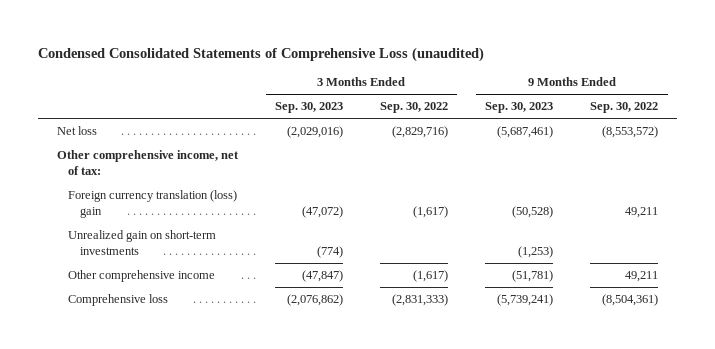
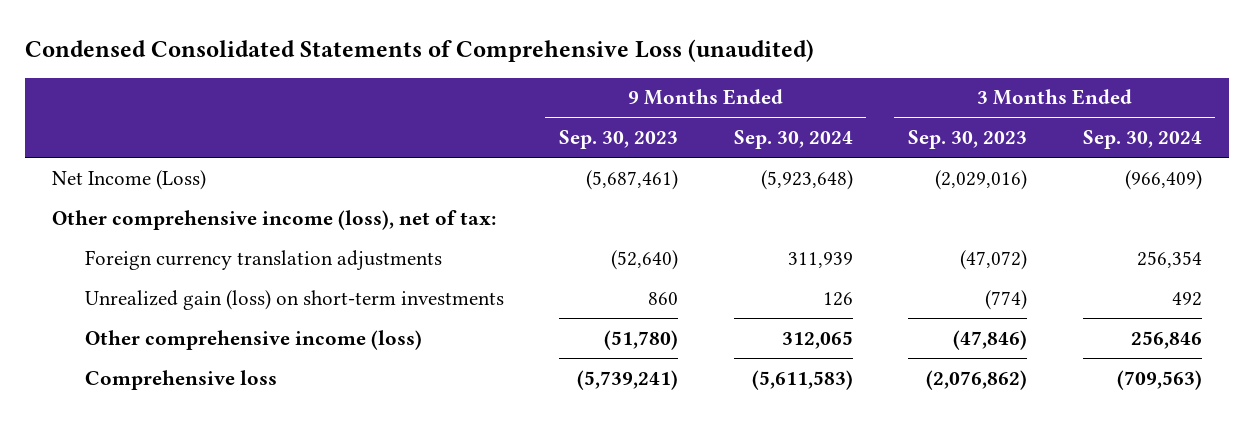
- | 3 Months Ended Sep. 30, 2023 | 3 Months Ended Sep. 30, 2022 | 9 Months Ended Sep. 30, 2023 | 9 Months Ended Sep. 30, 2022
+ | 9 Months Ended Sep. 30, 2023 | 9 Months Ended Sep. 30, 2024 | 3 Months Ended Sep. 30, 2023 | 3 Months Ended Sep. 30, 2024
- Net loss | (2,029,016) | (2,829,716) | (5,687,461) | (8,553,572)
- Other comprehensive income, net of tax:
- Foreign currency translation (loss) gain | (47,072) | (1,617) | (50,528) | 49,211
- Unrealized gain on short-term investments | (774) | | (1,253) |
- Other comprehensive income | (47,847) | (1,617) | (51,781) | 49,211
+ Net Income (Loss) | (5,687,461) | (5,923,648) | (2,029,016) | (966,409)
+ Other comprehensive income (loss), net of tax:
+ Foreign currency translation adjustments | (52,640) | 311,939 | (47,072) | 256,354
+ Unrealized gain (loss) on short-term investments | 860 | 126 | (774) | 492
+ Other comprehensive income (loss) | (51,780) | 312,065 | (47,846) | 256,846

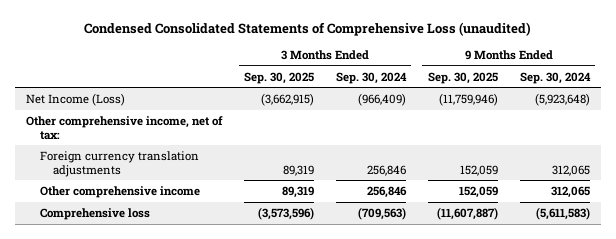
- | 9 Months Ended Sep. 30, 2023 | 9 Months Ended Sep. 30, 2024 | 3 Months Ended Sep. 30, 2023 | 3 Months Ended Sep. 30, 2024
+ | 3 Months Ended Sep. 30, 2025 | 3 Months Ended Sep. 30, 2024 | 9 Months Ended Sep. 30, 2025 | 9 Months Ended Sep. 30, 2024
- Other comprehensive income (loss), net of tax:
- Foreign currency translation adjustments | (52,640) | 311,939 | (47,072) | 256,354
- Unrealized gain (loss) on short-term investments | 860 | 126 | (774) | 492
- Other comprehensive income (loss) | (51,780) | 312,065 | (47,846) | 256,846
+ Other comprehensive income, net of tax:
+ Foreign currency translation adjustments | 89,319 | 256,846 | 152,059 | 312,065
+ Other comprehensive income | 89,319 | 256,846 | 152,059 | 312,065

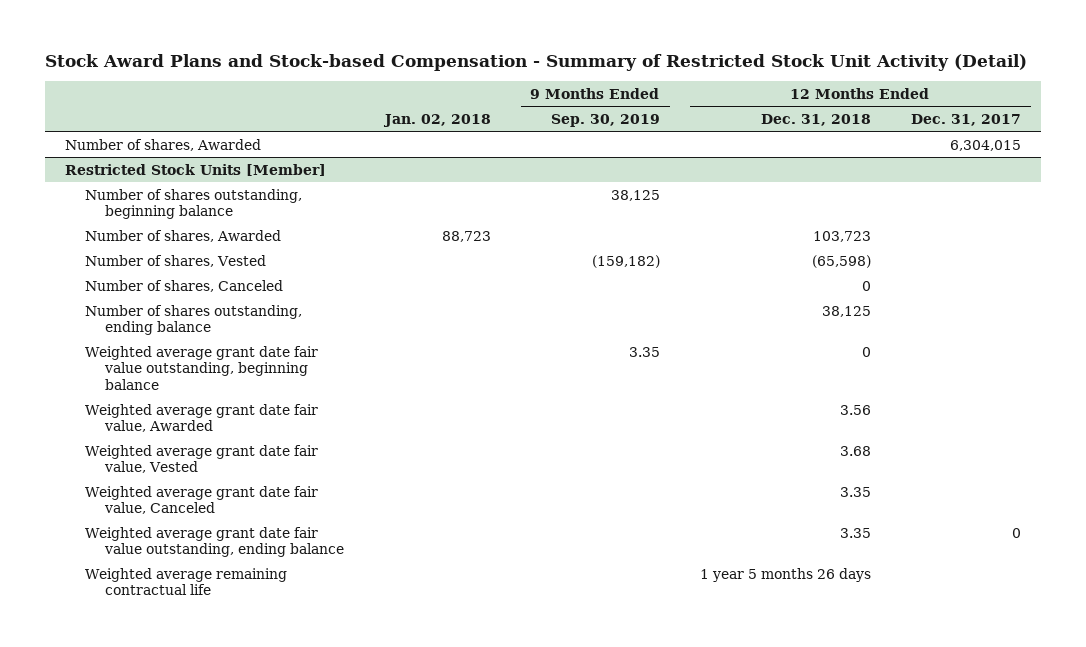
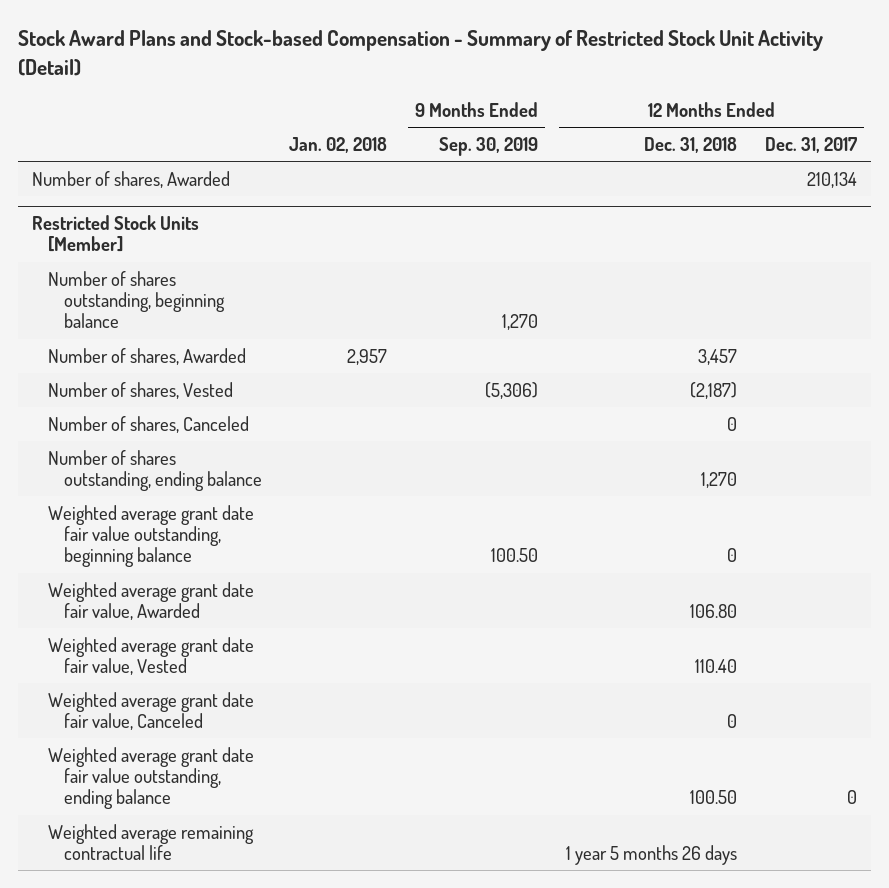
- Number of shares, Awarded | | | | 6,304,015
+ Number of shares, Awarded | | | | 210,134
@ Restricted Stock Units [Member]
- Number of shares outstanding, beginning balance | | 38,125 | |
- Number of shares, Awarded | 88,723 | | 103,723 |
- Number of shares, Vested | | (159,182) | (65,598) |
+ Number of shares outstanding, beginning balance | | 1,270 | |
+ Number of shares, Awarded | 2,957 | | 3,457 |
+ Number of shares, Vested | | (5,306) | (2,187) |
- Number of shares outstanding, ending balance | | | 38,125 |
- Weighted average grant date fair value outstanding, beginning balance | | 3.35 | 0 |
- Weighted average grant date fair value, Awarded | | | 3.56 |
- Weighted average grant date fair value, Vested | | | 3.68 |
- Weighted average grant date fair value, Canceled | | | 3.35 |
- Weighted average grant date fair value outstanding, ending balance | | | 3.35 | 0
+ Number of shares outstanding, ending balance | | | 1,270 |
+ Weighted average grant date fair value outstanding, beginning balance | | 100.50 | 0 |
+ Weighted average grant date fair value, Awarded | | | 106.80 |
+ Weighted average grant date fair value, Vested | | | 110.40 |
+ Weighted average grant date fair value, Canceled | | | 0 |
+ Weighted average grant date fair value outstanding, ending balance | | | 100.50 | 0

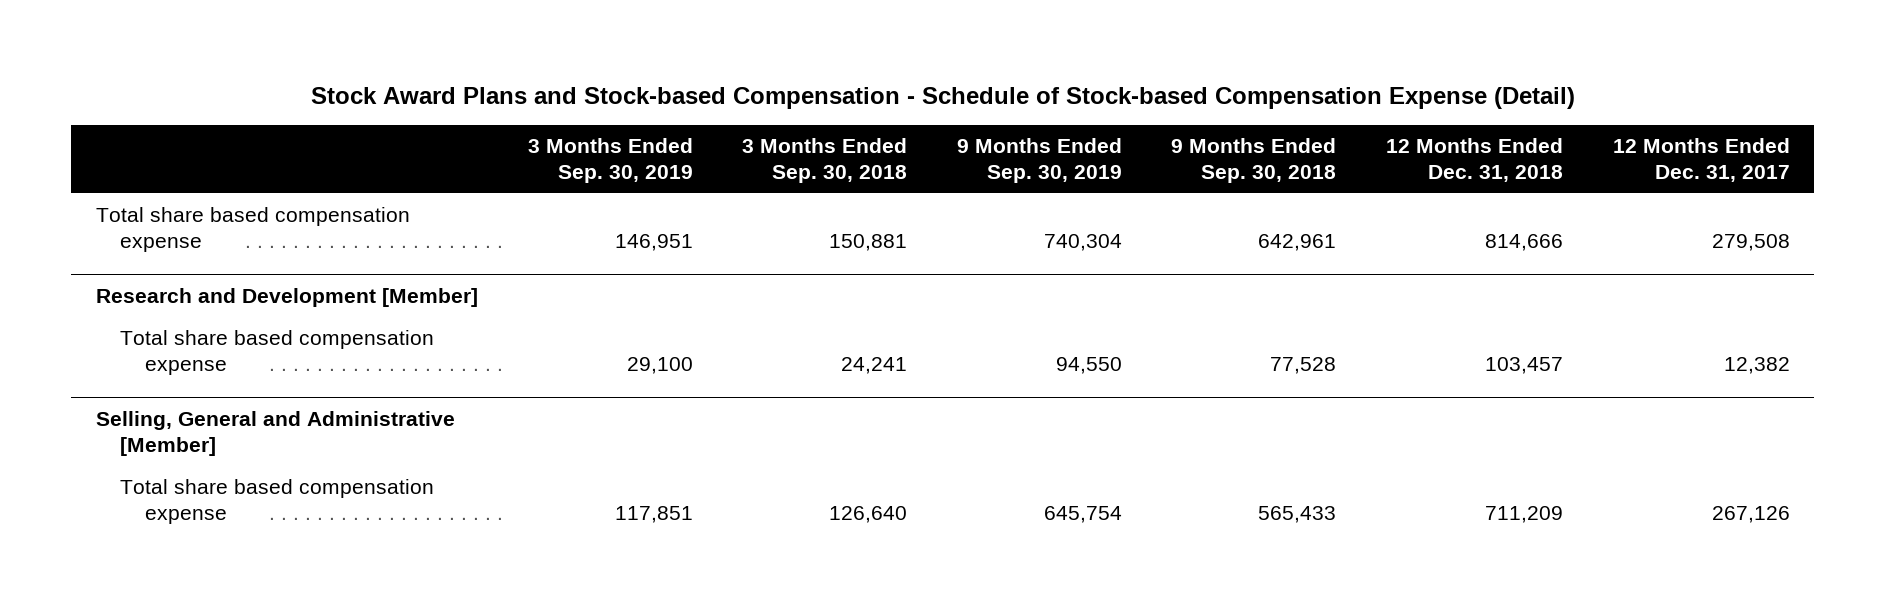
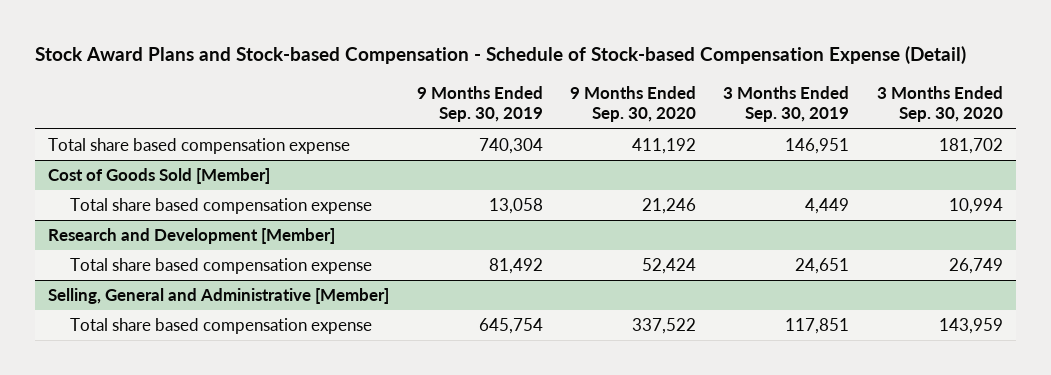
- | 3 Months Ended Sep. 30, 2019 | 3 Months Ended Sep. 30, 2018 | 9 Months Ended Sep. 30, 2019 | 9 Months Ended Sep. 30, 2018 | 12 Months Ended Dec. 31, 2018 | 12 Months Ended Dec. 31, 2017
+ | 9 Months Ended Sep. 30, 2019 | 9 Months Ended Sep. 30, 2020 | 3 Months Ended Sep. 30, 2019 | 3 Months Ended Sep. 30, 2020
+ Cost of Goods Sold [Member]
+ Total share based compensation expense | 13,058 | 21,246 | 4,449 | 10,994
@ Research and Development [Member]
- Total share based compensation expense | 29,100 | 24,241 | 94,550 | 77,528 | 103,457 | 12,382
+ Total share based compensation expense | 81,492 | 52,424 | 24,651 | 26,749

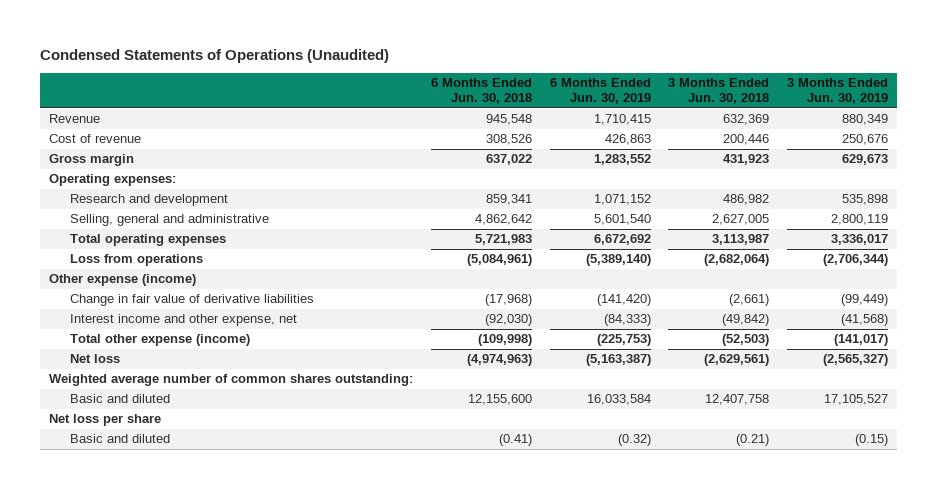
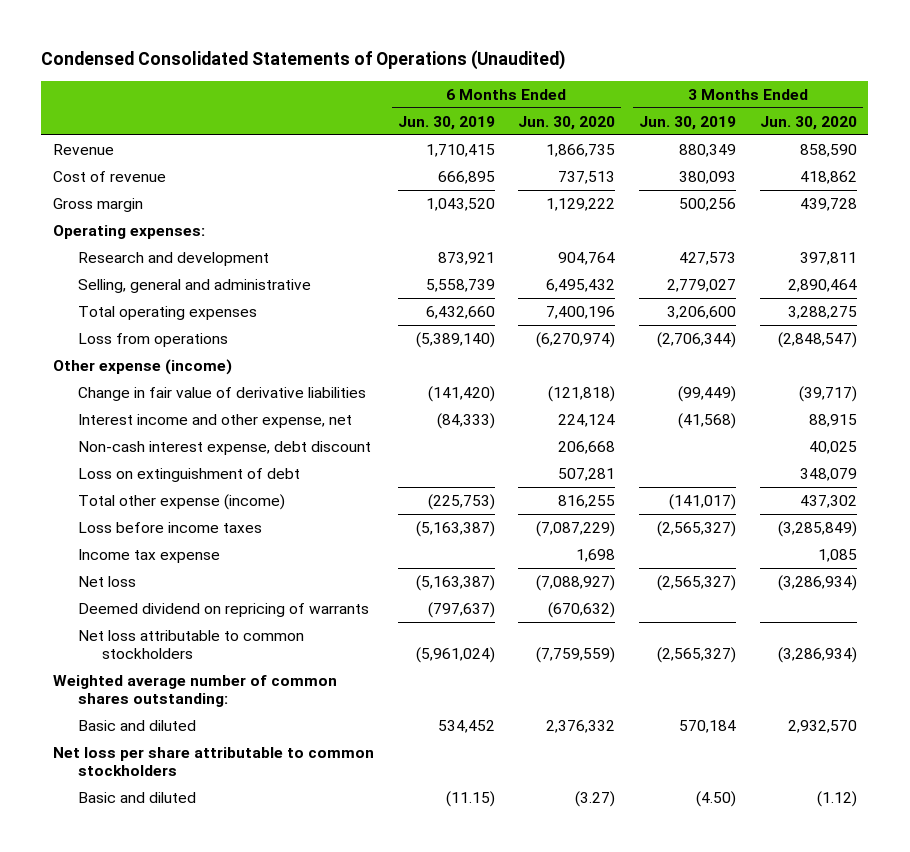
- Condensed Statements of Operations (Unaudited)
+ Condensed Consolidated Statements of Operations (Unaudited)
- | 6 Months Ended Jun. 30, 2018 | 6 Months Ended Jun. 30, 2019 | 3 Months Ended Jun. 30, 2018 | 3 Months Ended Jun. 30, 2019
+ | 6 Months Ended Jun. 30, 2019 | 6 Months Ended Jun. 30, 2020 | 3 Months Ended Jun. 30, 2019 | 3 Months Ended Jun. 30, 2020
- Cost of revenue | 308,526 | 426,863 | 200,446 | 250,676
- Gross margin | 637,022 | 1,283,552 | 431,923 | 629,673
+ Cost of revenue | 666,895 | 737,513 | 380,093 | 418,862
+ Gross margin | 1,043,520 | 1,129,222 | 500,256 | 439,728
- Research and development | 859,341 | 1,071,152 | 486,982 | 535,898
- Selling, general and administrative | 4,862,642 | 5,601,540 | 2,627,005 | 2,800,119
- Total operating expenses | 5,721,983 | 6,672,692 | 3,113,987 | 3,336,017
+ Research and development | 873,921 | 904,764 | 427,573 | 397,811
+ Selling, general and administrative | 5,558,739 | 6,495,432 | 2,779,027 | 2,890,464
+ Total operating expenses | 6,432,660 | 7,400,196 | 3,206,600 | 3,288,275
+ Non-cash interest expense, debt discount | | 206,668 | | 40,025
+ Loss on extinguishment of debt | | 507,281 | | 348,079
+ Loss before income taxes | (5,163,387) | (7,087,229) | (2,565,327) | (3,285,849)
+ Income tax expense | | 1,698 | | 1,085
+ Deemed dividend on repricing of warrants | (797,637) | (670,632) | |
+ Net loss attributable to common stockholders | (5,961,024) | (7,759,559) | (2,565,327) | (3,286,934)
- Basic and diluted | 12,155,600 | 16,033,584 | 12,407,758 | 17,105,527
- Net loss per share
- Basic and diluted | (0.41) | (0.32) | (0.21) | (0.15)
+ Basic and diluted | 534,452 | 2,376,332 | 570,184 | 2,932,570
+ Net loss per share attributable to common stockholders
+ Basic and diluted | (11.15) | (3.27) | (4.50) | (1.12)

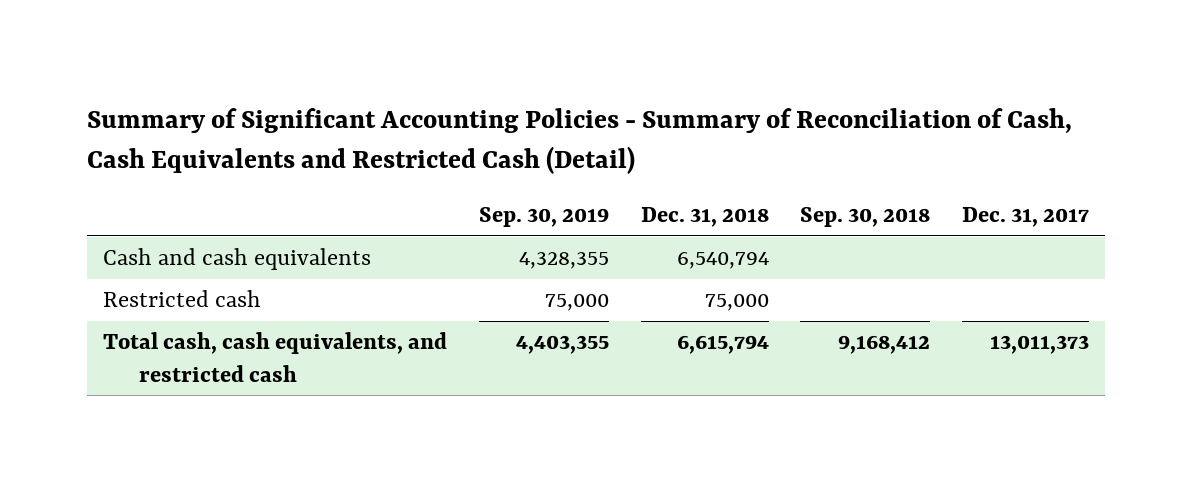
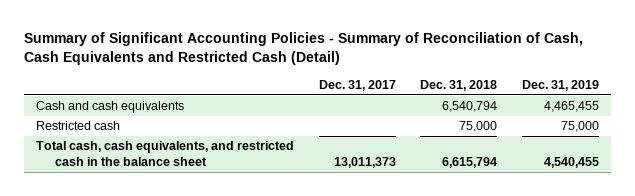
- | Sep. 30, 2019 | Dec. 31, 2018 | Sep. 30, 2018 | Dec. 31, 2017
+ | Dec. 31, 2017 | Dec. 31, 2018 | Dec. 31, 2019
- Total cash, cash equivalents, and restricted cash | 4,403,355 | 6,615,794 | 9,168,412 | 13,011,373
+ Total cash, cash equivalents, and restricted cash in the balance sheet | 13,011,373 | 6,615,794 | 4,540,455

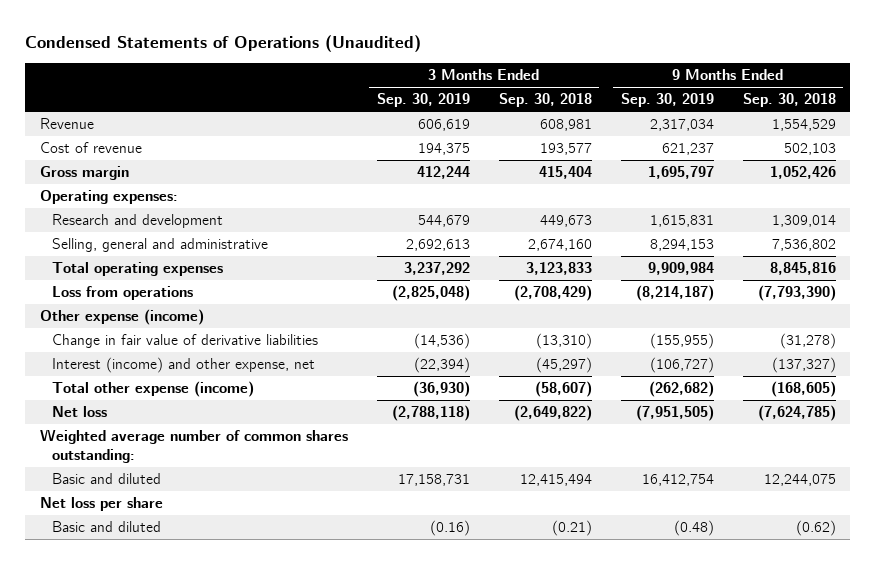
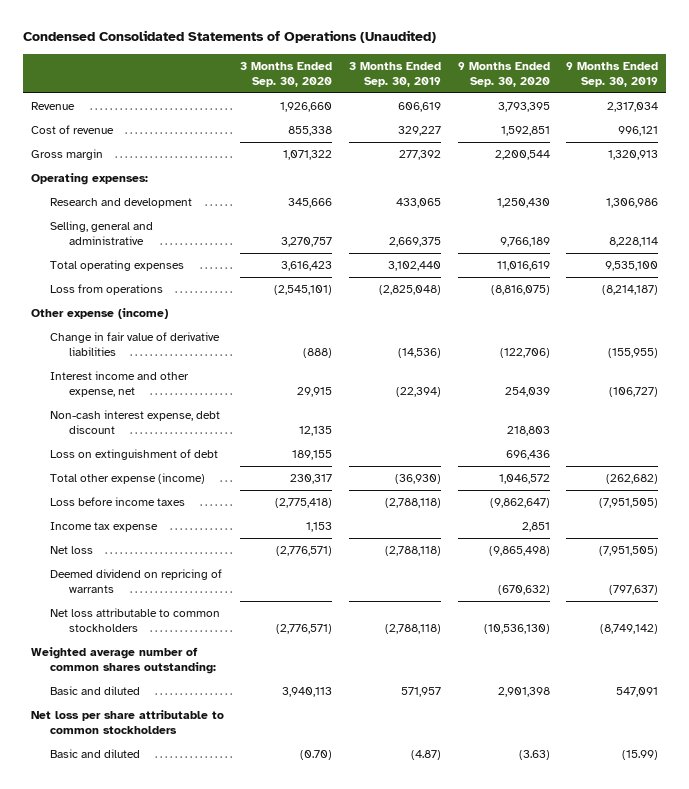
- Condensed Statements of Operations (Unaudited)
+ Condensed Consolidated Statements of Operations (Unaudited)
- | 3 Months Ended Sep. 30, 2019 | 3 Months Ended Sep. 30, 2018 | 9 Months Ended Sep. 30, 2019 | 9 Months Ended Sep. 30, 2018
+ | 3 Months Ended Sep. 30, 2020 | 3 Months Ended Sep. 30, 2019 | 9 Months Ended Sep. 30, 2020 | 9 Months Ended Sep. 30, 2019
- Cost of revenue | 194,375 | 193,577 | 621,237 | 502,103
- Gross margin | 412,244 | 415,404 | 1,695,797 | 1,052,426
+ Cost of revenue | 855,338 | 329,227 | 1,592,851 | 996,121
+ Gross margin | 1,071,322 | 277,392 | 2,200,544 | 1,320,913
- Research and development | 544,679 | 449,673 | 1,615,831 | 1,309,014
- Selling, general and administrative | 2,692,613 | 2,674,160 | 8,294,153 | 7,536,802
- Total operating expenses | 3,237,292 | 3,123,833 | 9,909,984 | 8,845,816
+ Research and development | 345,666 | 433,065 | 1,250,430 | 1,306,986
+ Selling, general and administrative | 3,270,757 | 2,669,375 | 9,766,189 | 8,228,114
+ Total operating expenses | 3,616,423 | 3,102,440 | 11,016,619 | 9,535,100
- Interest (income) and other expense, net | (22,394) | (45,297) | (106,727) | (137,327)
+ Interest income and other expense, net | 29,915 | (22,394) | 254,039 | (106,727)
+ Non-cash interest expense, debt discount | 12,135 | | 218,803 |
+ Loss on extinguishment of debt | 189,155 | | 696,436 |
+ Loss before income taxes | (2,775,418) | (2,788,118) | (9,862,647) | (7,951,505)
+ Income tax expense | 1,153 | | 2,851 |
+ Deemed dividend on repricing of warrants | | | (670,632) | (797,637)
+ Net loss attributable to common stockholders | (2,776,571) | (2,788,118) | (10,536,130) | (8,749,142)
- Basic and diluted | 17,158,731 | 12,415,494 | 16,412,754 | 12,244,075
- Net loss per share
- Basic and diluted | (0.16) | (0.21) | (0.48) | (0.62)
+ Basic and diluted | 3,940,113 | 571,957 | 2,901,398 | 547,091
+ Net loss per share attributable to common stockholders
+ Basic and diluted | (0.70) | (4.87) | (3.63) | (15.99)

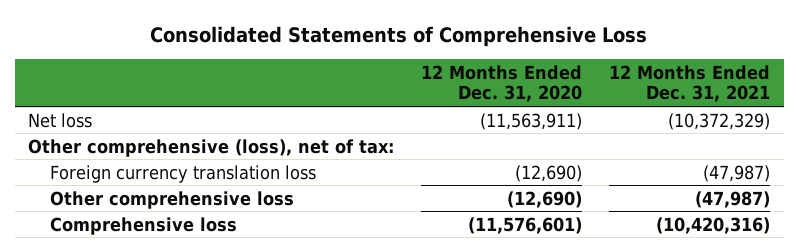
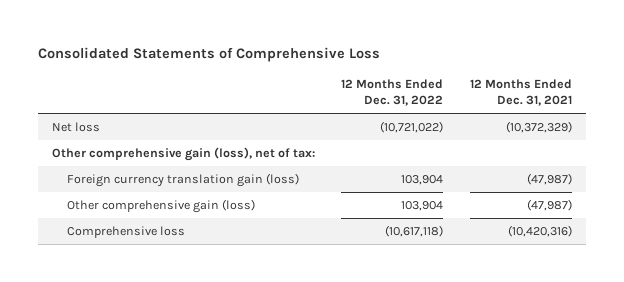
- | 12 Months Ended Dec. 31, 2020 | 12 Months Ended Dec. 31, 2021
+ | 12 Months Ended Dec. 31, 2022 | 12 Months Ended Dec. 31, 2021
- Other comprehensive (loss), net of tax:
- Foreign currency translation loss | (12,690) | (47,987)
- Other comprehensive loss | (12,690) | (47,987)
+ Other comprehensive gain (loss), net of tax:
+ Foreign currency translation gain (loss) | 103,904 | (47,987)
+ Other comprehensive gain (loss) | 103,904 | (47,987)

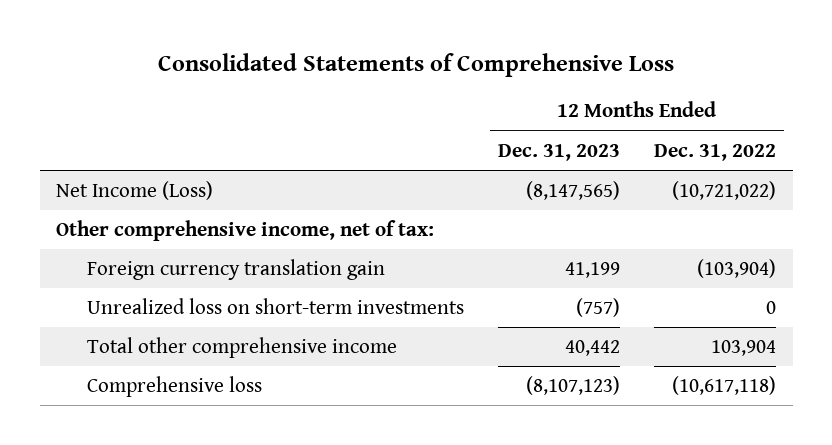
- | 12 Months Ended Dec. 31, 2022 | 12 Months Ended Dec. 31, 2021
+ | 12 Months Ended Dec. 31, 2023 | 12 Months Ended Dec. 31, 2022
- Net loss | (10,721,022) | (10,372,329)
- Other comprehensive gain (loss), net of tax:
- Foreign currency translation gain (loss) | 103,904 | (47,987)
- Other comprehensive gain (loss) | 103,904 | (47,987)
+ Net Income (Loss) | (8,147,565) | (10,721,022)
+ Other comprehensive income, net of tax:
+ Foreign currency translation gain | 41,199 | (103,904)
+ Unrealized loss on short-term investments | (757) | 0
+ Total other comprehensive income | 40,442 | 103,904

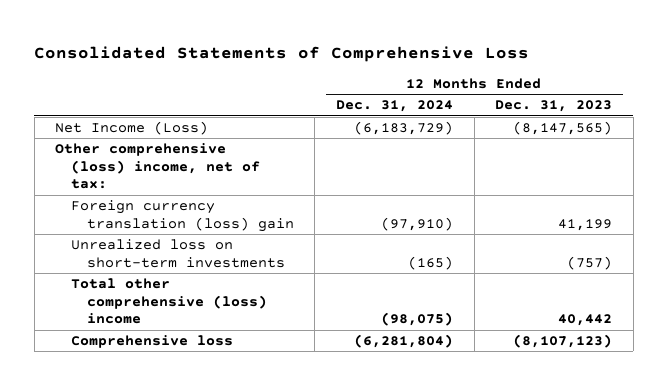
- | 12 Months Ended Dec. 31, 2023 | 12 Months Ended Dec. 31, 2022
+ | 12 Months Ended Dec. 31, 2024 | 12 Months Ended Dec. 31, 2023
- Other comprehensive income, net of tax:
- Foreign currency translation gain | 41,199 | (103,904)
+ Other comprehensive (loss) income, net of tax:
+ Foreign currency translation (loss) gain | (97,910) | 41,199
- Total other comprehensive income | 40,442 | 103,904
+ Total other comprehensive (loss) income | (98,075) | 40,442

